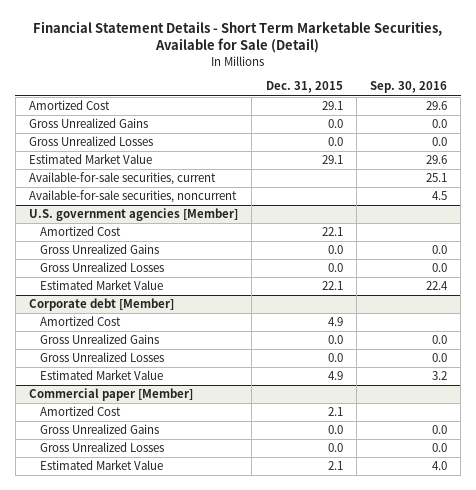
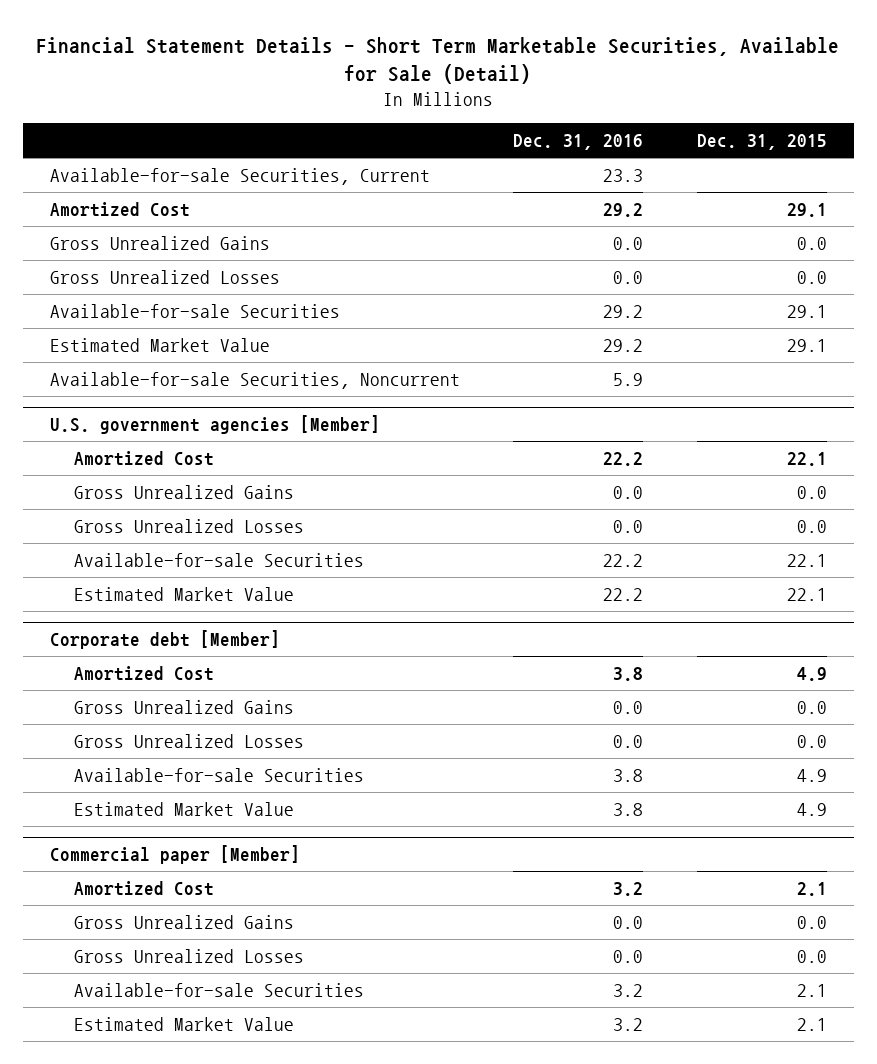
- | Dec. 31, 2015 | Sep. 30, 2016
+ | Dec. 31, 2016 | Dec. 31, 2015
+ Available-for-sale Securities, Current | 23.3 |
+ Available-for-sale Securities | 29.2 | 29.1
- Available-for-sale securities, current | | 25.1
- Available-for-sale securities, noncurrent | | 4.5
+ Available-for-sale Securities, Noncurrent | 5.9 |
@ U.S. government agencies [Member]
+ Available-for-sale Securities | 22.2 | 22.1
@ Corporate debt [Member]
+ Available-for-sale Securities | 3.8 | 4.9
@ Commercial paper [Member]
+ Available-for-sale Securities | 3.2 | 2.1

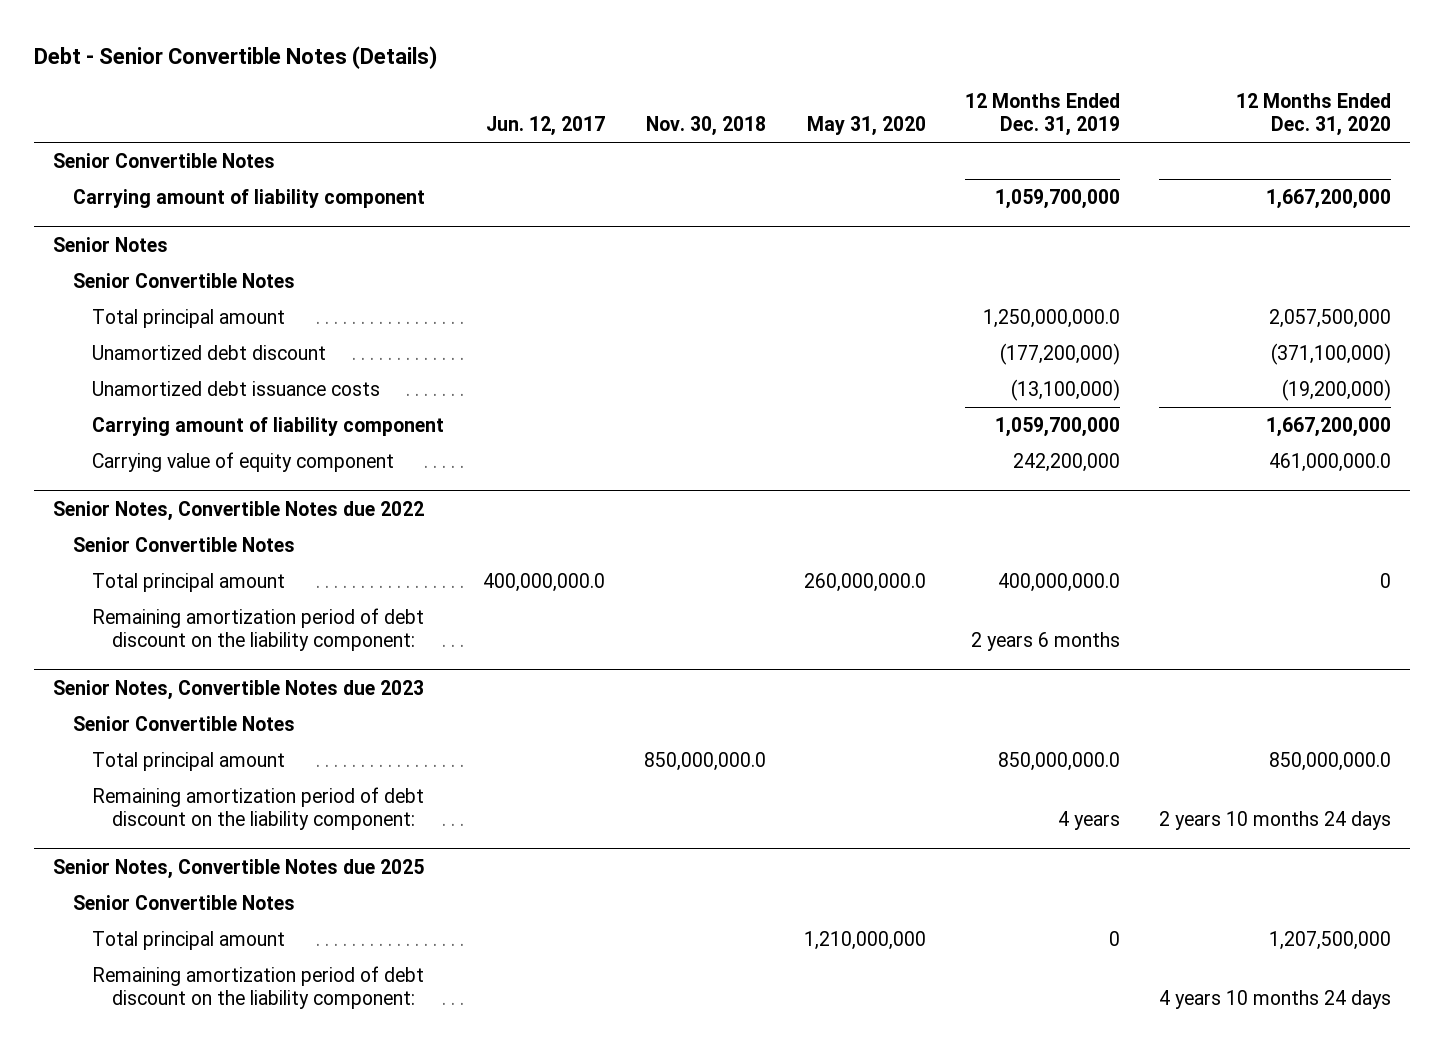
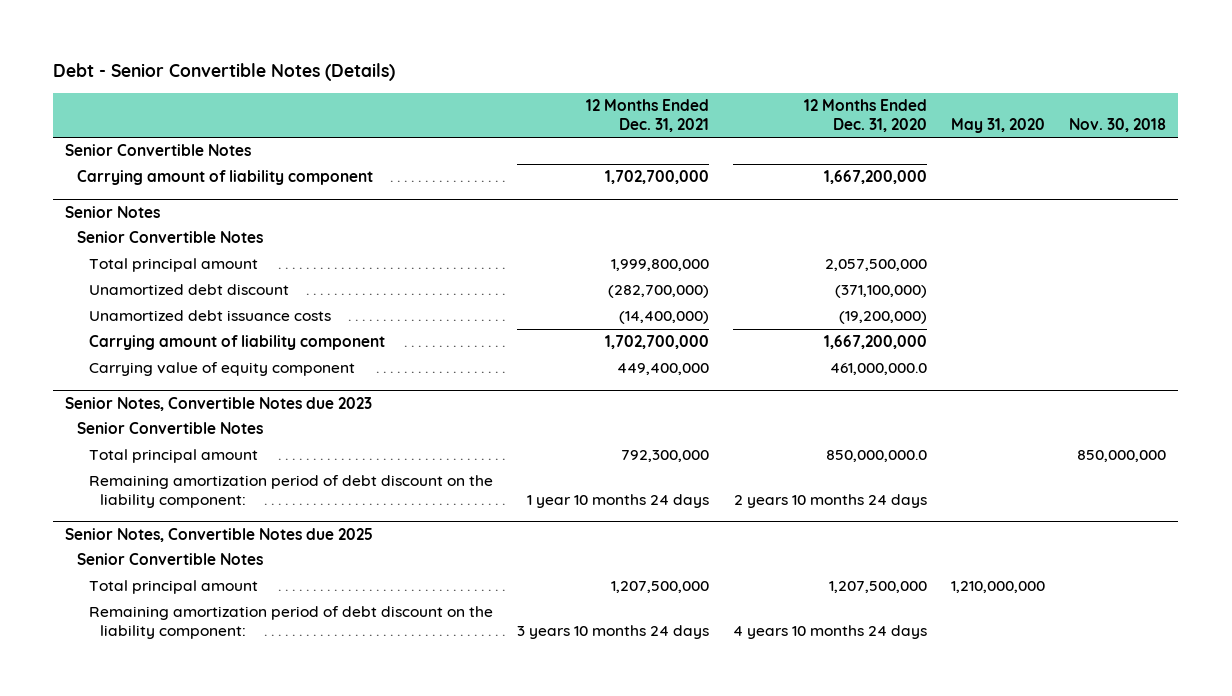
- | Jun. 12, 2017 | Nov. 30, 2018 | May 31, 2020 | 12 Months Ended Dec. 31, 2019 | 12 Months Ended Dec. 31, 2020
+ | 12 Months Ended Dec. 31, 2021 | 12 Months Ended Dec. 31, 2020 | May 31, 2020 | Nov. 30, 2018
- Senior Notes, Convertible Notes due 2022
- Senior Convertible Notes
- Total principal amount | 400,000,000.0 | | 260,000,000.0 | 400,000,000.0 | 0
- Remaining amortization period of debt discount on the liability component: | | | | 2 years 6 months |
@ Senior Notes, Convertible Notes due 2023
- Total principal amount | | 850,000,000.0 | | 850,000,000.0 | 850,000,000.0
+ Total principal amount | 792,300,000 | 850,000,000.0 | | 850,000,000

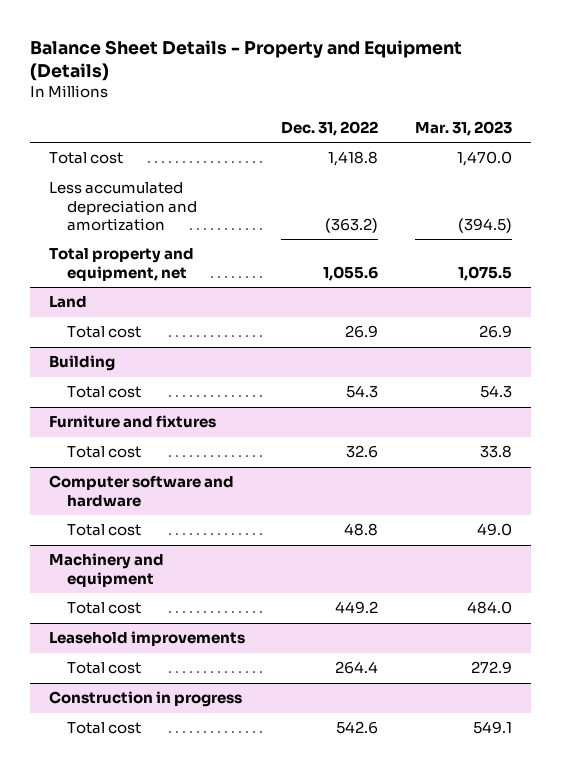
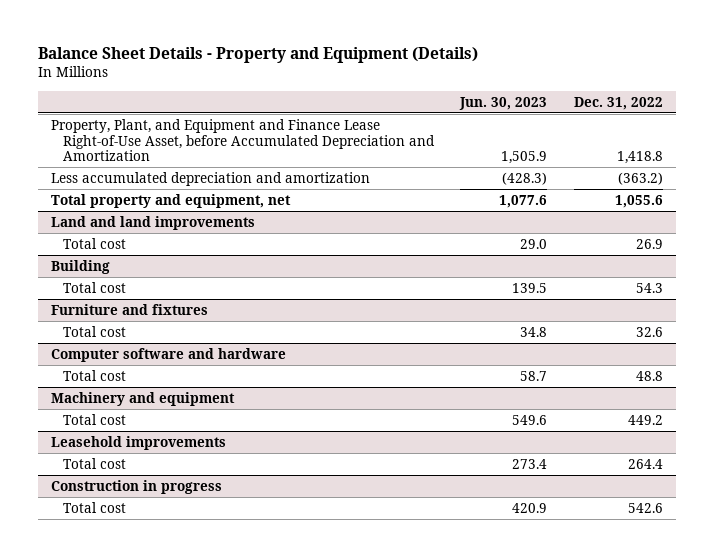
- | Dec. 31, 2022 | Mar. 31, 2023
+ | Jun. 30, 2023 | Dec. 31, 2022
- Total cost | 1,418.8 | 1,470.0
+ Property, Plant, and Equipment and Finance Lease Right-of-Use Asset, before Accumulated Depreciation and Amortization | 1,505.9 | 1,418.8
- Land
+ Land and land improvements

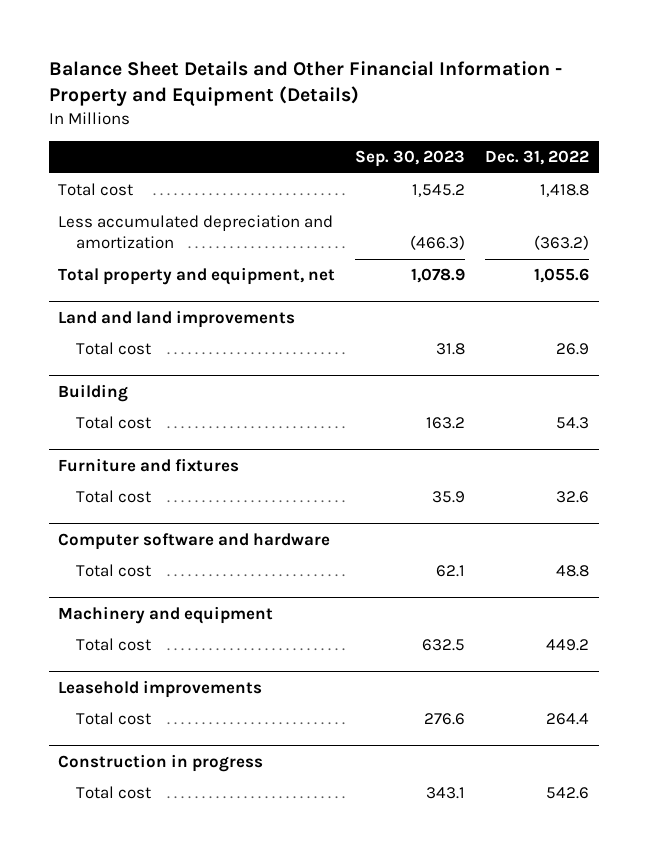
- Balance Sheet Details - Property and Equipment (Details)
+ Balance Sheet Details and Other Financial Information - Property and Equipment (Details)
- | Jun. 30, 2023 | Dec. 31, 2022
+ | Sep. 30, 2023 | Dec. 31, 2022
- Property, Plant, and Equipment and Finance Lease Right-of-Use Asset, before Accumulated Depreciation and Amortization | 1,505.9 | 1,418.8
+ Total cost | 1,545.2 | 1,418.8

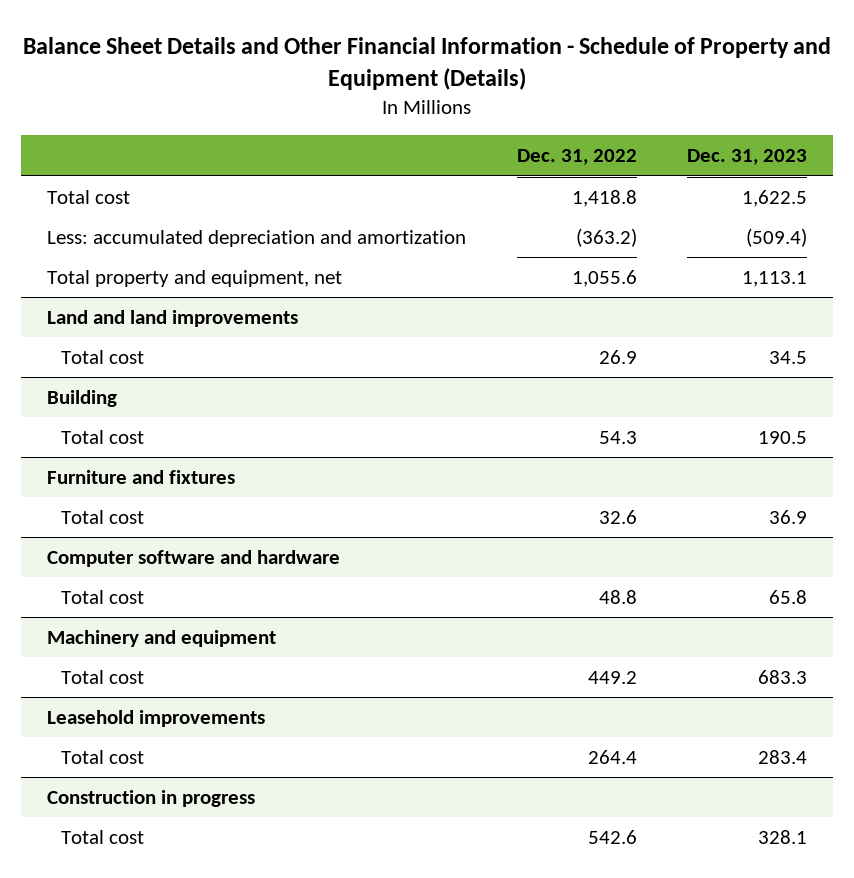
- Balance Sheet Details and Other Financial Information - Property and Equipment (Details)
+ Balance Sheet Details and Other Financial Information - Schedule of Property and Equipment (Details)
- | Sep. 30, 2023 | Dec. 31, 2022
+ | Dec. 31, 2022 | Dec. 31, 2023
- Less accumulated depreciation and amortization | (466.3) | (363.2)
+ Less: accumulated depreciation and amortization | (363.2) | (509.4)

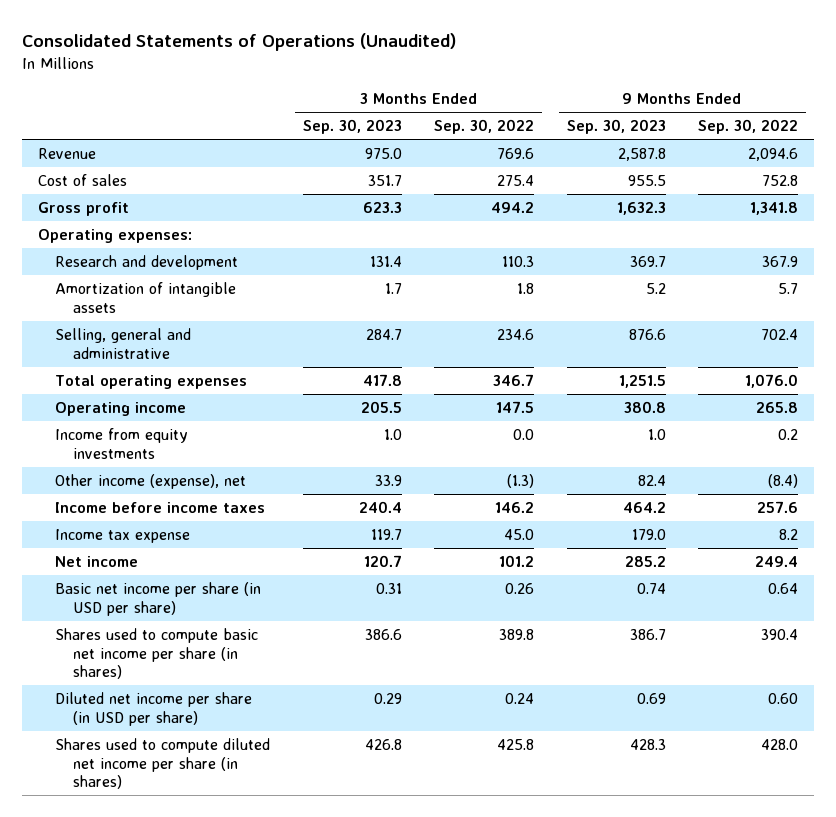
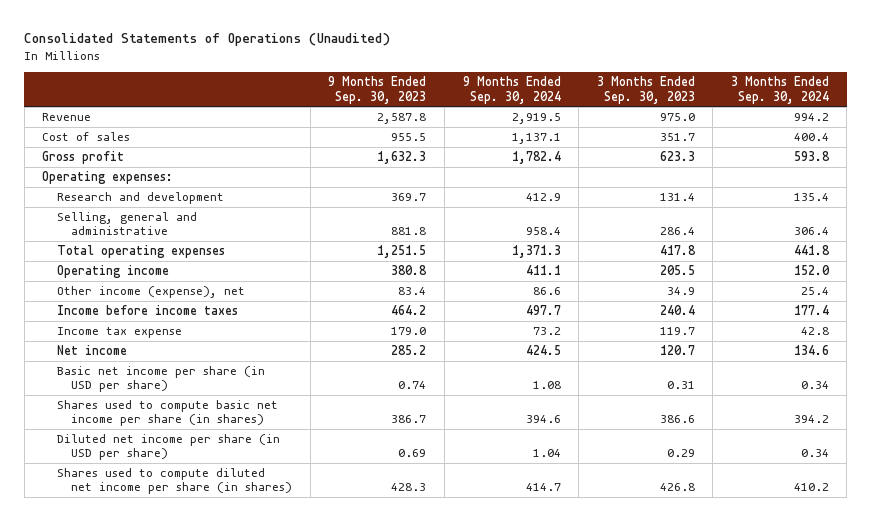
- | 3 Months Ended Sep. 30, 2023 | 3 Months Ended Sep. 30, 2022 | 9 Months Ended Sep. 30, 2023 | 9 Months Ended Sep. 30, 2022
+ | 9 Months Ended Sep. 30, 2023 | 9 Months Ended Sep. 30, 2024 | 3 Months Ended Sep. 30, 2023 | 3 Months Ended Sep. 30, 2024
- Amortization of intangible assets | 1.7 | 1.8 | 5.2 | 5.7
- Selling, general and administrative | 284.7 | 234.6 | 876.6 | 702.4
+ Selling, general and administrative | 881.8 | 958.4 | 286.4 | 306.4
- Income from equity investments | 1.0 | 0.0 | 1.0 | 0.2
- Other income (expense), net | 33.9 | (1.3) | 82.4 | (8.4)
+ Other income (expense), net | 83.4 | 86.6 | 34.9 | 25.4

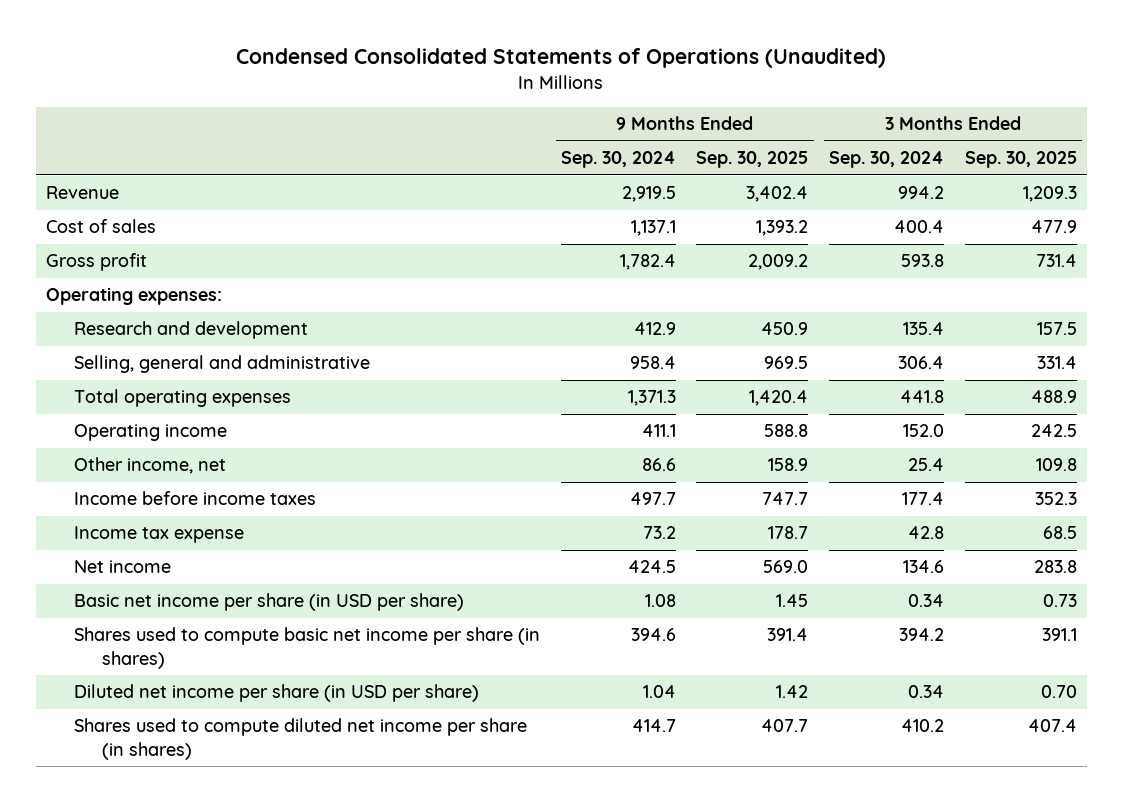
- Consolidated Statements of Operations (Unaudited)
+ Condensed Consolidated Statements of Operations (Unaudited)
- | 9 Months Ended Sep. 30, 2023 | 9 Months Ended Sep. 30, 2024 | 3 Months Ended Sep. 30, 2023 | 3 Months Ended Sep. 30, 2024
+ | 9 Months Ended Sep. 30, 2024 | 9 Months Ended Sep. 30, 2025 | 3 Months Ended Sep. 30, 2024 | 3 Months Ended Sep. 30, 2025
- Other income (expense), net | 83.4 | 86.6 | 34.9 | 25.4
+ Other income, net | 86.6 | 158.9 | 25.4 | 109.8

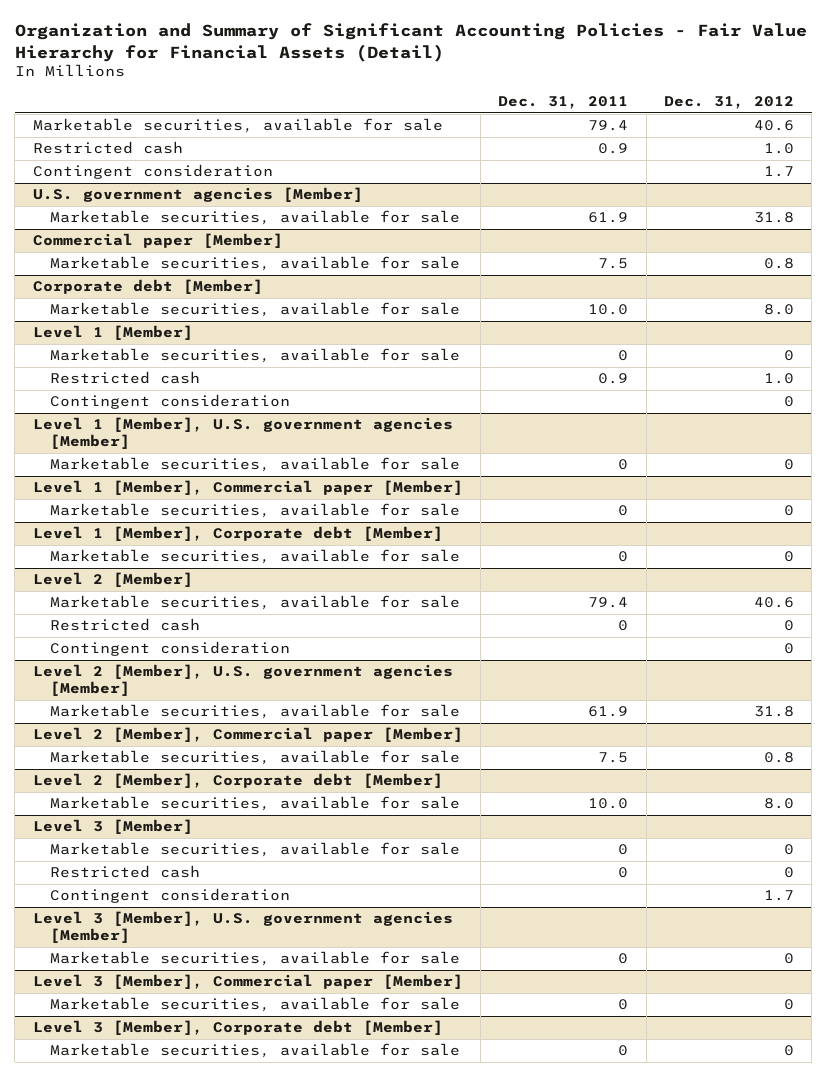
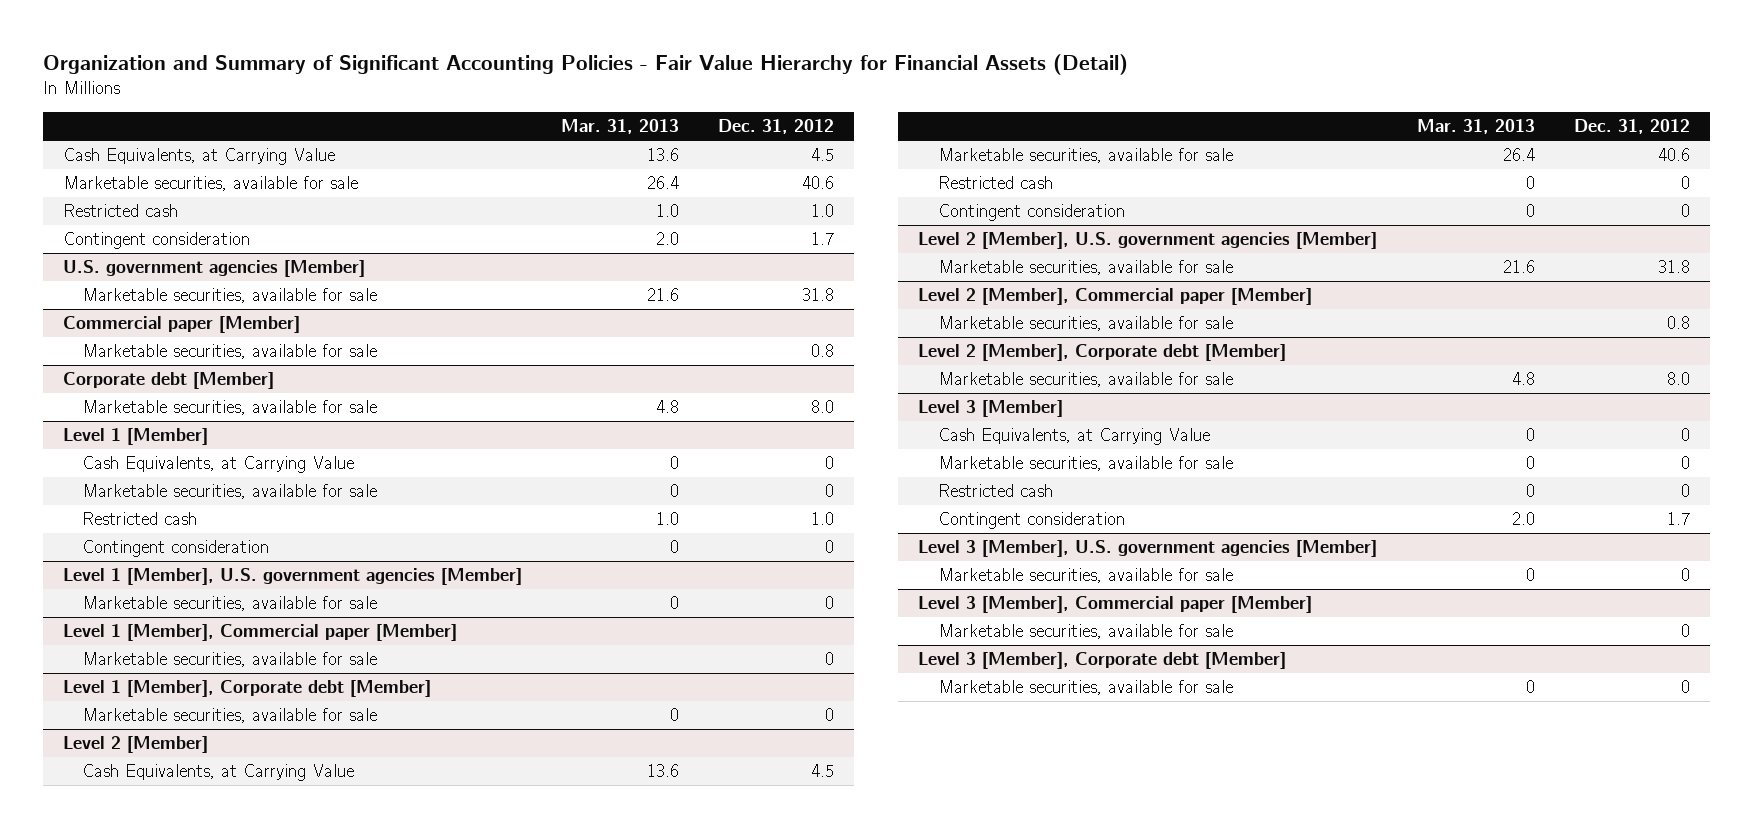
- | Dec. 31, 2011 | Dec. 31, 2012
+ | Mar. 31, 2013 | Dec. 31, 2012
+ Cash Equivalents, at Carrying Value | 13.6 | 4.5
@ Level 1 [Member]
+ Cash Equivalents, at Carrying Value | 0 | 0
@ Level 2 [Member]
+ Cash Equivalents, at Carrying Value | 13.6 | 4.5
@ Level 3 [Member]
+ Cash Equivalents, at Carrying Value | 0 | 0

